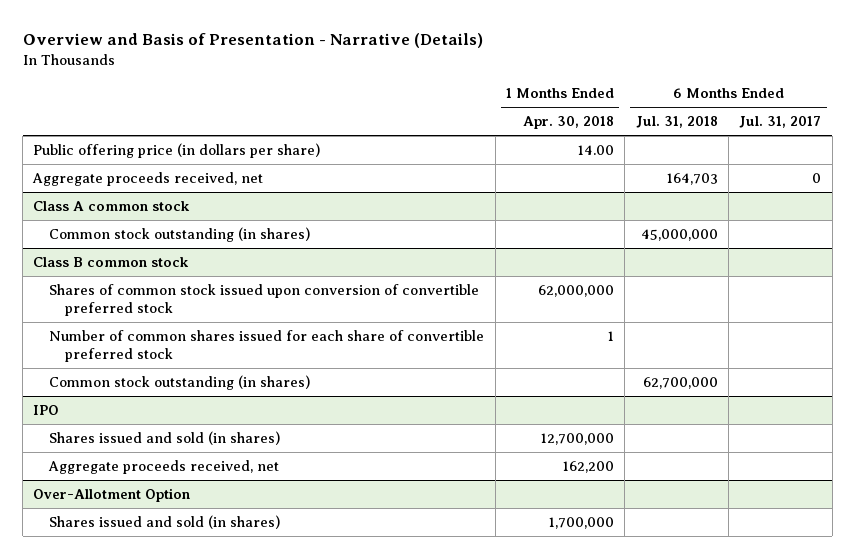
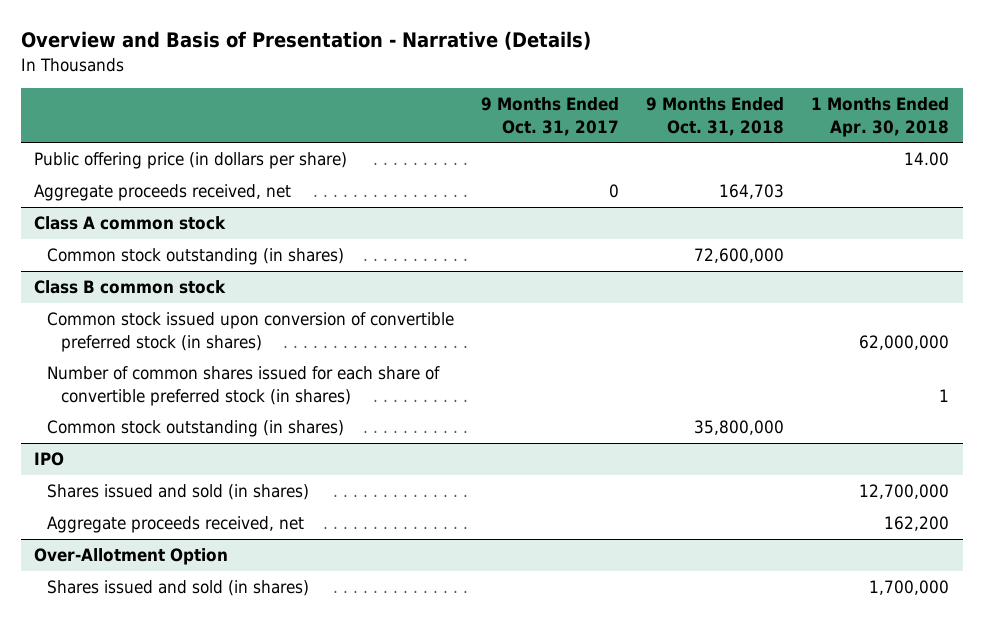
- | 1 Months Ended Apr. 30, 2018 | 6 Months Ended Jul. 31, 2018 | 6 Months Ended Jul. 31, 2017
+ | 9 Months Ended Oct. 31, 2017 | 9 Months Ended Oct. 31, 2018 | 1 Months Ended Apr. 30, 2018
@ Class B common stock
- Shares of common stock issued upon conversion of convertible preferred stock | 62,000,000 | |
- Number of common shares issued for each share of convertible preferred stock | 1 | |
+ Common stock issued upon conversion of convertible preferred stock (in shares) | | | 62,000,000
+ Number of common shares issued for each share of convertible preferred stock (in shares) | | | 1

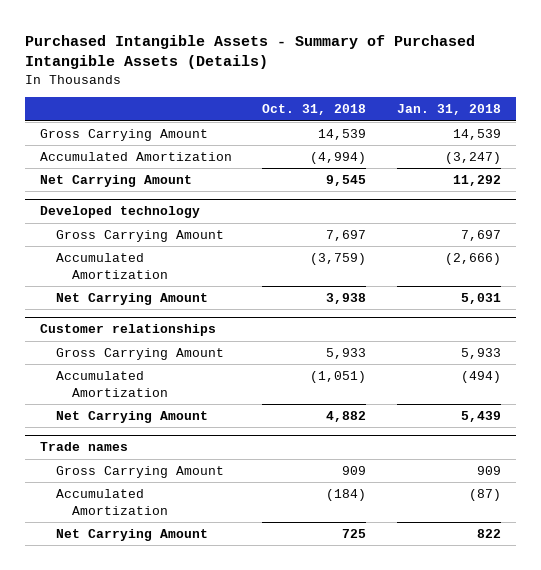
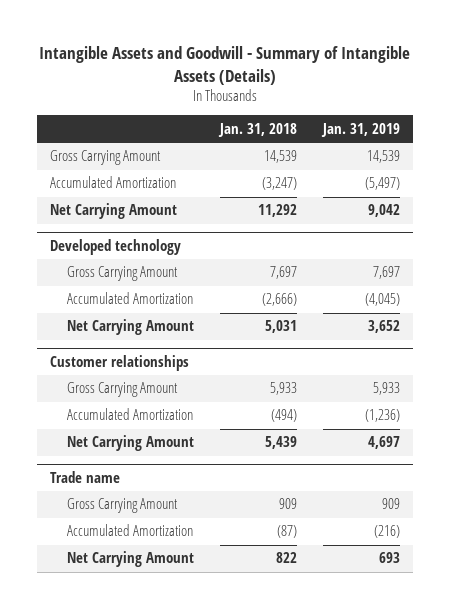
- Purchased Intangible Assets - Summary of Purchased Intangible Assets (Details)
+ Intangible Assets and Goodwill - Summary of Intangible Assets (Details)
- | Oct. 31, 2018 | Jan. 31, 2018
+ | Jan. 31, 2018 | Jan. 31, 2019
- Trade names
+ Trade name

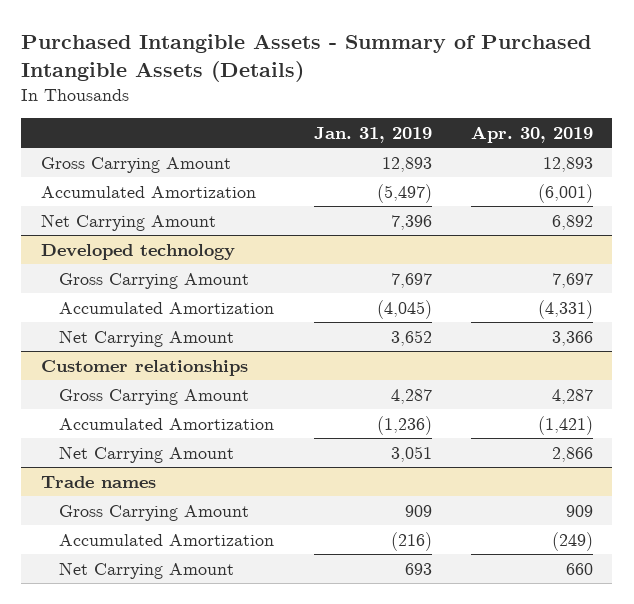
- Intangible Assets and Goodwill - Summary of Intangible Assets (Details)
+ Purchased Intangible Assets - Summary of Purchased Intangible Assets (Details)
- | Jan. 31, 2018 | Jan. 31, 2019
+ | Jan. 31, 2019 | Apr. 30, 2019
- Gross Carrying Amount | 14,539 | 14,539
+ Gross Carrying Amount | 12,893 | 12,893
- Net Carrying Amount | 11,292 | 9,042
+ Net Carrying Amount | 7,396 | 6,892
@ Customer relationships
- Gross Carrying Amount | 5,933 | 5,933
+ Gross Carrying Amount | 4,287 | 4,287
- Net Carrying Amount | 5,439 | 4,697
- Trade name
@ Customer relationships
+ Net Carrying Amount | 3,051 | 2,866
+ Trade names

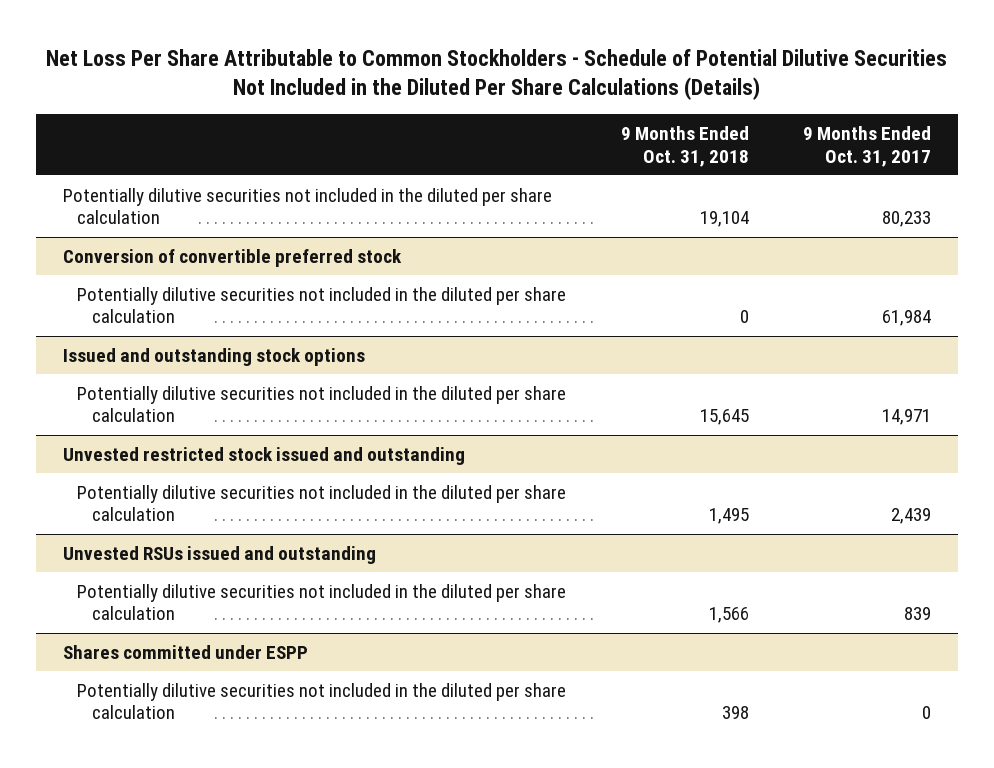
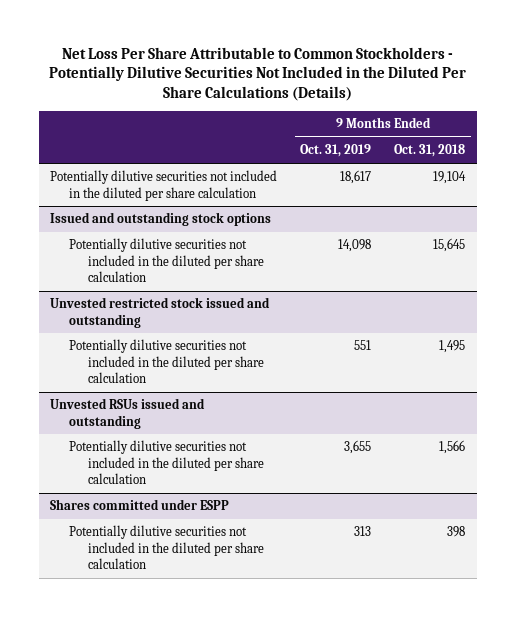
- Net Loss Per Share Attributable to Common Stockholders - Schedule of Potential Dilutive Securities Not Included in the Diluted Per Share Calculations (Details)
+ Net Loss Per Share Attributable to Common Stockholders - Potentially Dilutive Securities Not Included in the Diluted Per Share Calculations (Details)
- | 9 Months Ended Oct. 31, 2018 | 9 Months Ended Oct. 31, 2017
+ | 9 Months Ended Oct. 31, 2019 | 9 Months Ended Oct. 31, 2018
- Conversion of convertible preferred stock
- Potentially dilutive securities not included in the diluted per share calculation | 0 | 61,984

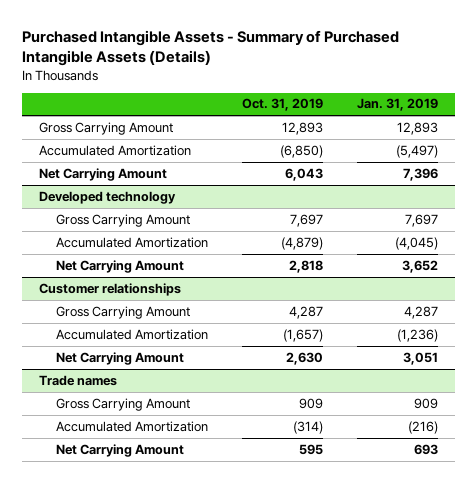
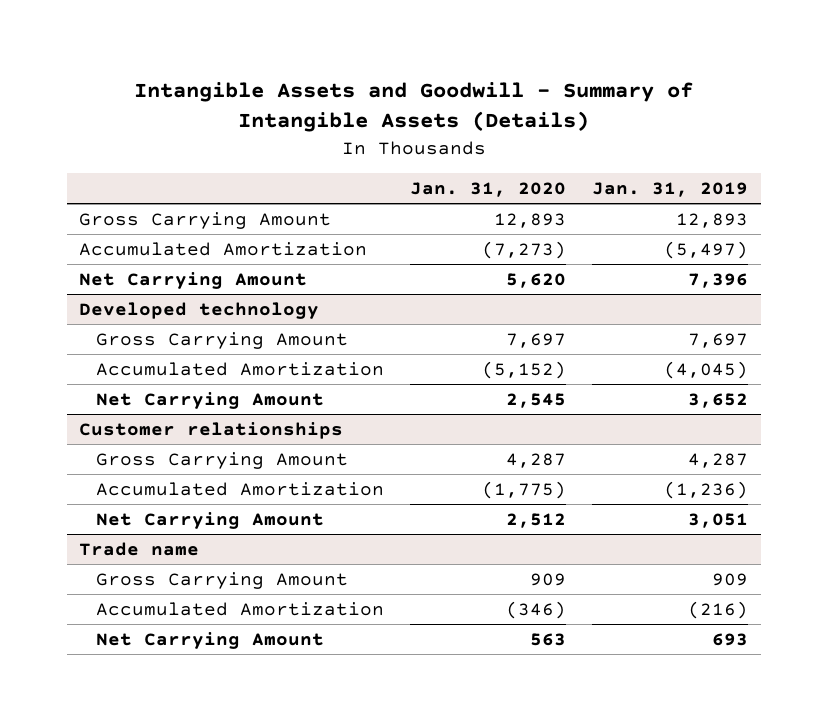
- Purchased Intangible Assets - Summary of Purchased Intangible Assets (Details)
+ Intangible Assets and Goodwill - Summary of Intangible Assets (Details)
- | Oct. 31, 2019 | Jan. 31, 2019
+ | Jan. 31, 2020 | Jan. 31, 2019
- Trade names
+ Trade name

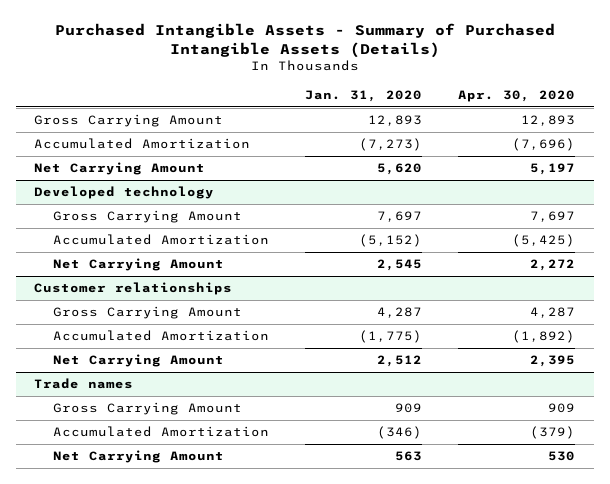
- Intangible Assets and Goodwill - Summary of Intangible Assets (Details)
+ Purchased Intangible Assets - Summary of Purchased Intangible Assets (Details)
- | Jan. 31, 2020 | Jan. 31, 2019
+ | Jan. 31, 2020 | Apr. 30, 2020
- Trade name
+ Trade names

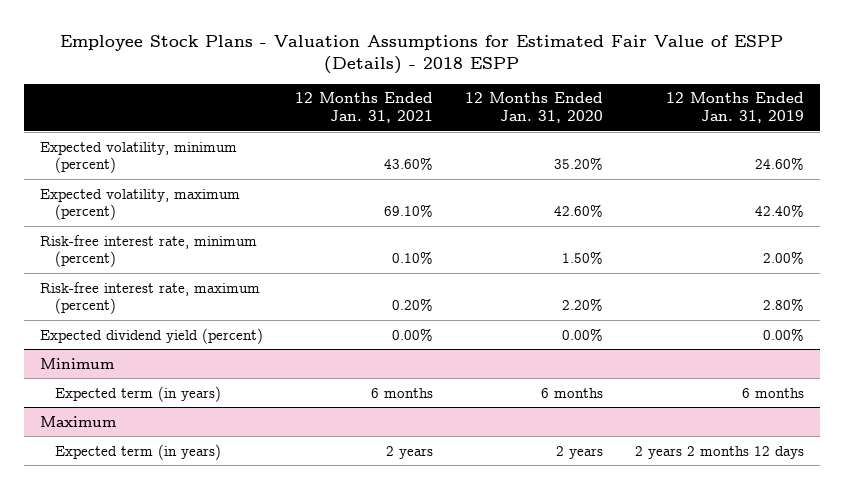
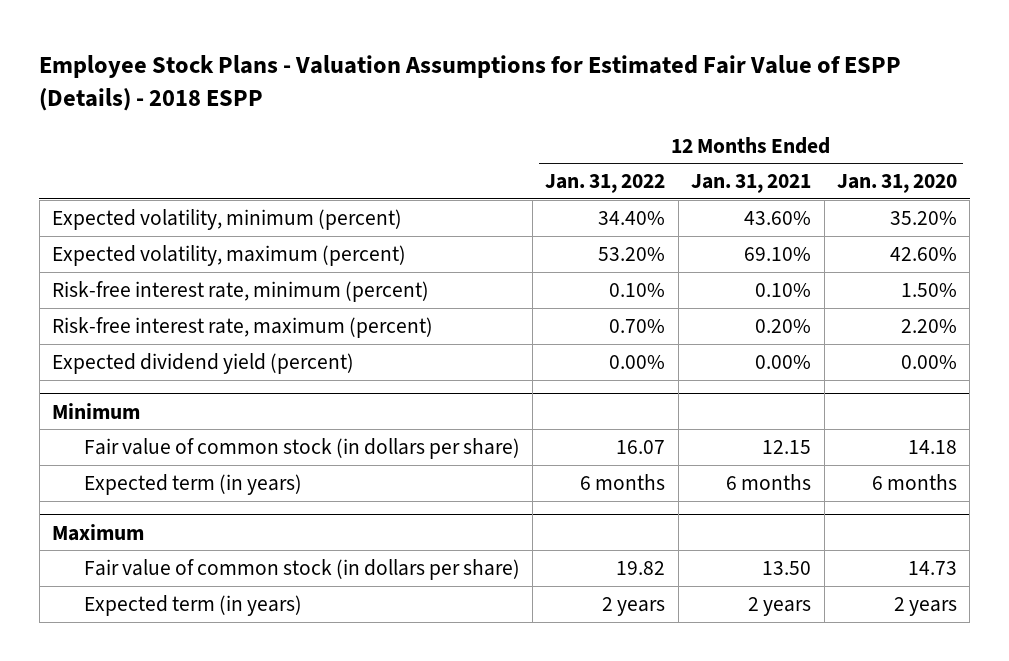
- | 12 Months Ended Jan. 31, 2021 | 12 Months Ended Jan. 31, 2020 | 12 Months Ended Jan. 31, 2019
+ | 12 Months Ended Jan. 31, 2022 | 12 Months Ended Jan. 31, 2021 | 12 Months Ended Jan. 31, 2020
@ Minimum
+ Fair value of common stock (in dollars per share) | 16.07 | 12.15 | 14.18
@ Maximum
+ Fair value of common stock (in dollars per share) | 19.82 | 13.50 | 14.73

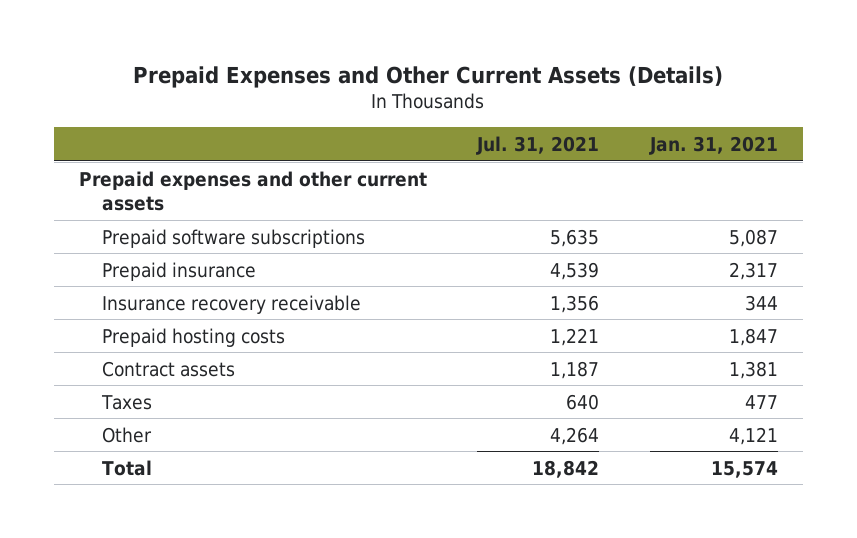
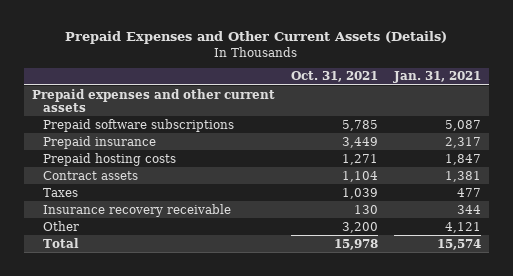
- | Jul. 31, 2021 | Jan. 31, 2021
+ | Oct. 31, 2021 | Jan. 31, 2021
moved down: Insurance recovery receivable | 130 | 344

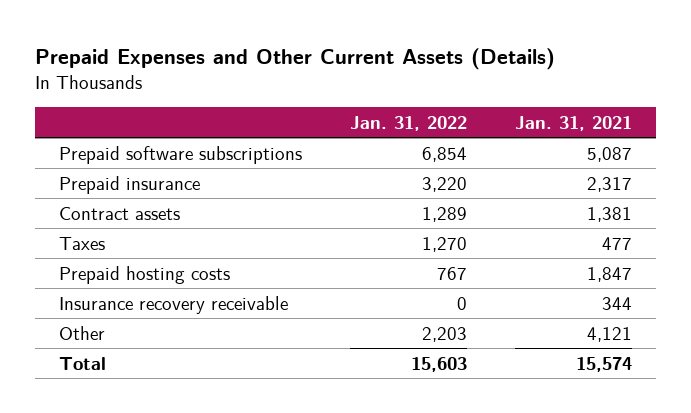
- | Oct. 31, 2021 | Jan. 31, 2021
+ | Jan. 31, 2022 | Jan. 31, 2021
- Prepaid expenses and other current assets
moved down: Prepaid hosting costs | 767 | 1,847

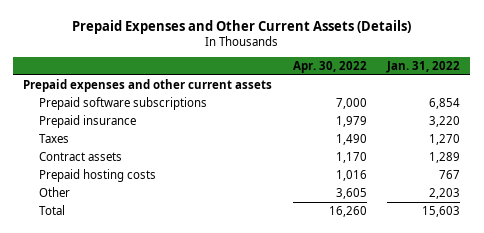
- | Jan. 31, 2022 | Jan. 31, 2021
+ | Apr. 30, 2022 | Jan. 31, 2022
+ Prepaid expenses and other current assets
moved down: Contract assets | 1,170 | 1,289
- Insurance recovery receivable | 0 | 344

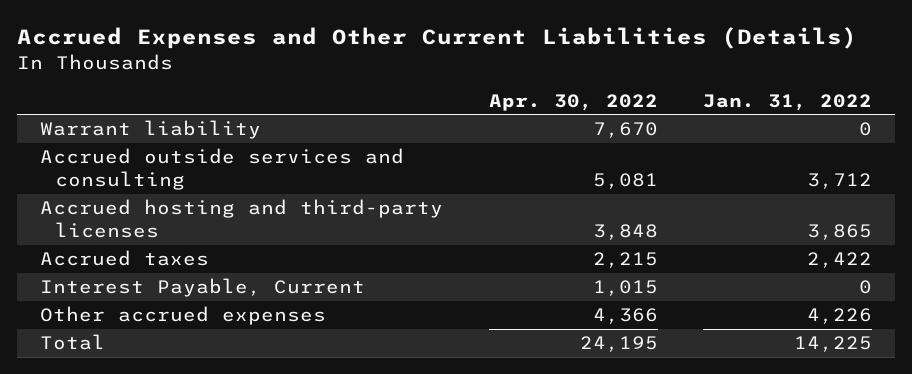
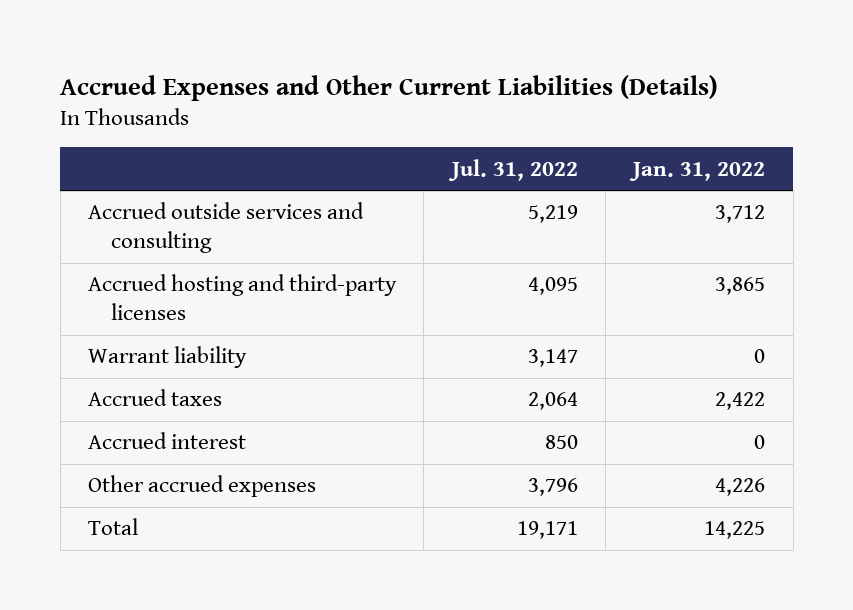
- | Apr. 30, 2022 | Jan. 31, 2022
+ | Jul. 31, 2022 | Jan. 31, 2022
moved down: Warrant liability | 3,147 | 0
- Interest Payable, Current | 1,015 | 0
+ Accrued interest | 850 | 0

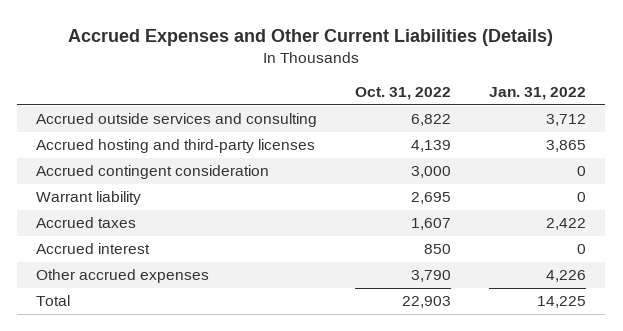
- | Jul. 31, 2022 | Jan. 31, 2022
+ | Oct. 31, 2022 | Jan. 31, 2022
+ Accrued contingent consideration | 3,000 | 0

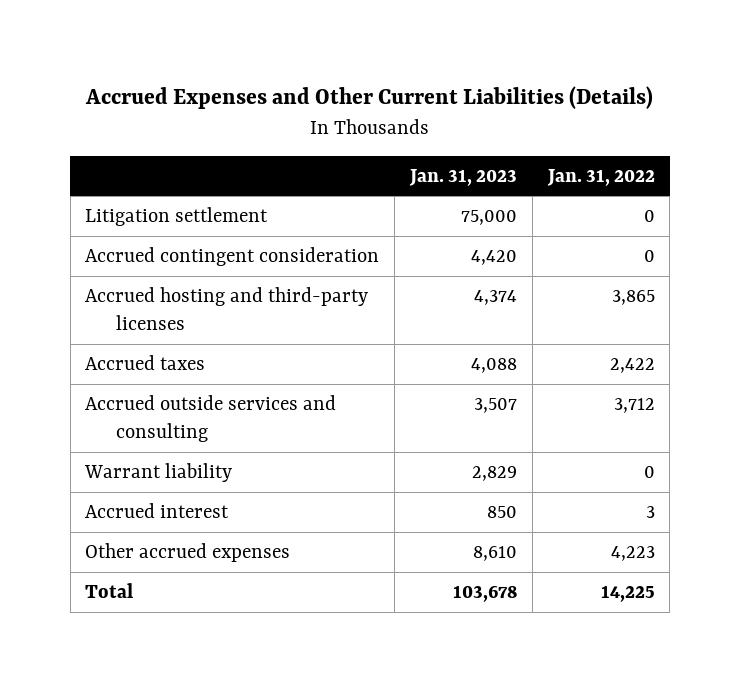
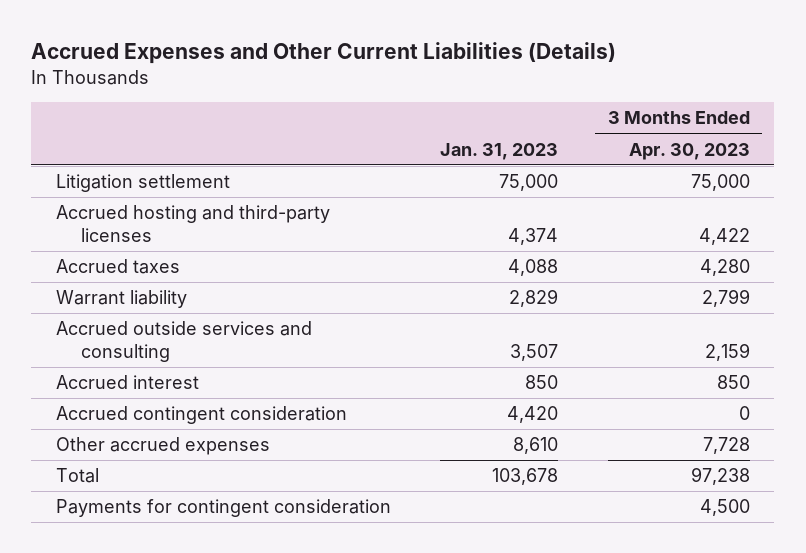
- | Jan. 31, 2023 | Jan. 31, 2022
+ | Jan. 31, 2023 | 3 Months Ended Apr. 30, 2023
moved down: Accrued outside services and consulting | 3,507 | 2,159
moved down: Accrued contingent consideration | 4,420 | 0
+ Payments for contingent consideration | | 4,500

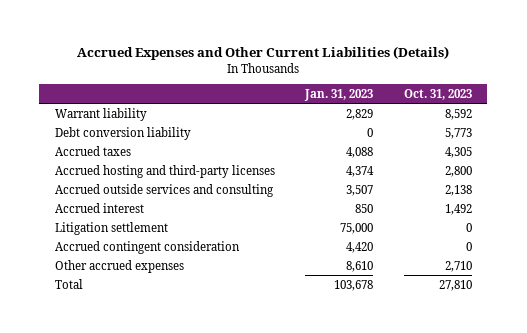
- | Jan. 31, 2023 | 3 Months Ended Apr. 30, 2023
+ | Jan. 31, 2023 | Oct. 31, 2023
+ Debt conversion liability | 0 | 5,773
moved down: Accrued taxes | 4,088 | 4,305
moved down: Accrued hosting and third-party licenses | 4,374 | 2,800
moved down: Litigation settlement | 75,000 | 0
- Payments for contingent consideration | | 4,500

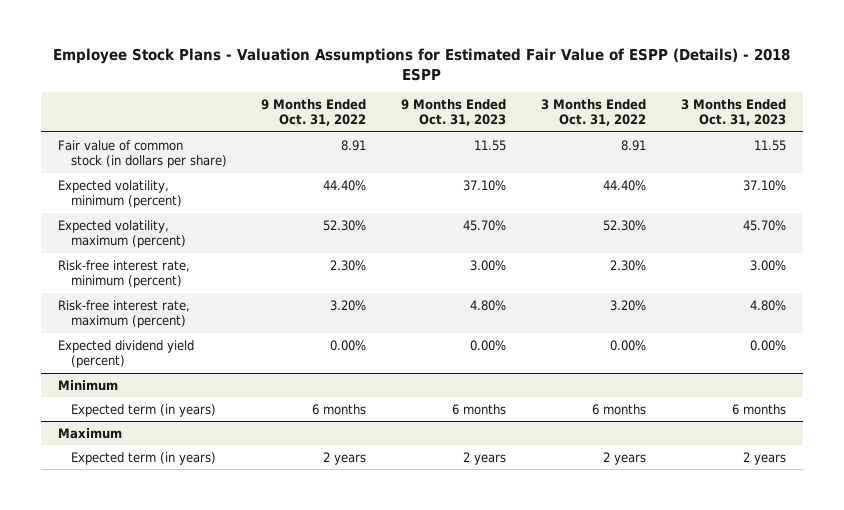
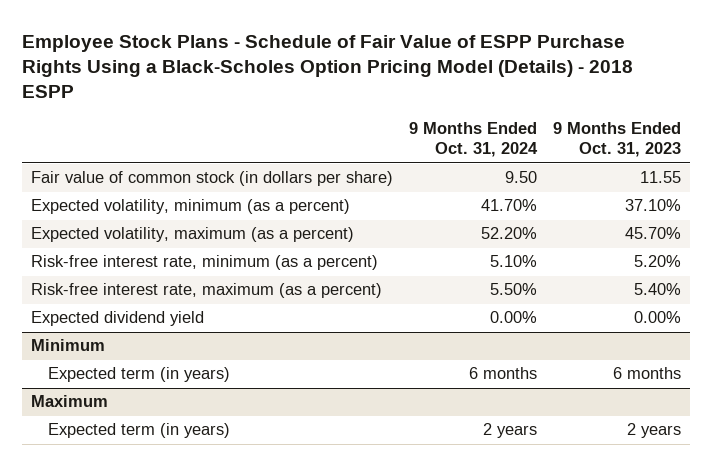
- Employee Stock Plans - Valuation Assumptions for Estimated Fair Value of ESPP (Details) - 2018 ESPP
+ Employee Stock Plans - Schedule of Fair Value of ESPP Purchase Rights Using a Black-Scholes Option Pricing Model (Details) - 2018 ESPP
- | 9 Months Ended Oct. 31, 2022 | 9 Months Ended Oct. 31, 2023 | 3 Months Ended Oct. 31, 2022 | 3 Months Ended Oct. 31, 2023
+ | 9 Months Ended Oct. 31, 2024 | 9 Months Ended Oct. 31, 2023
- Expected volatility, minimum (percent) | 44.40% | 37.10% | 44.40% | 37.10%
- Expected volatility, maximum (percent) | 52.30% | 45.70% | 52.30% | 45.70%
- Risk-free interest rate, minimum (percent) | 2.30% | 3.00% | 2.30% | 3.00%
- Risk-free interest rate, maximum (percent) | 3.20% | 4.80% | 3.20% | 4.80%
- Expected dividend yield (percent) | 0.00% | 0.00% | 0.00% | 0.00%
+ Expected volatility, minimum (as a percent) | 41.70% | 37.10%
+ Expected volatility, maximum (as a percent) | 52.20% | 45.70%
+ Risk-free interest rate, minimum (as a percent) | 5.10% | 5.20%
+ Risk-free interest rate, maximum (as a percent) | 5.50% | 5.40%
+ Expected dividend yield | 0.00% | 0.00%

